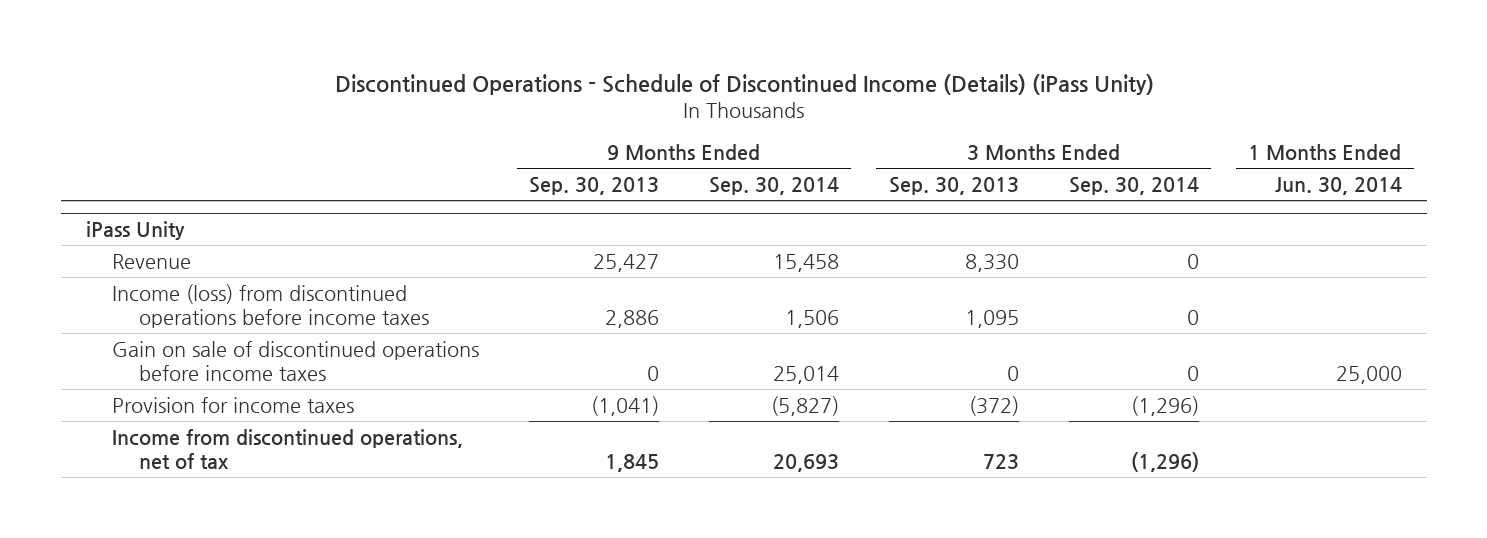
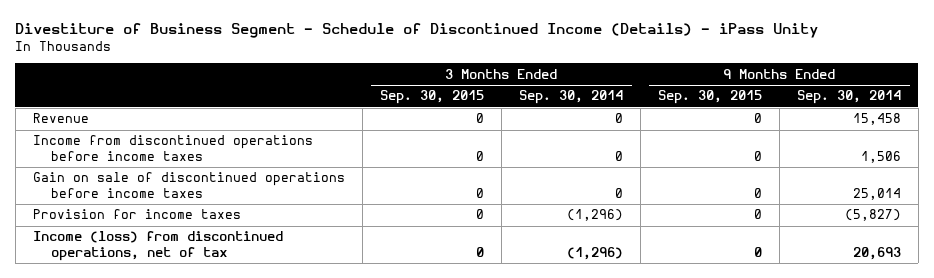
- Discontinued Operations - Schedule of Discontinued Income (Details) (iPass Unity)
+ Divestiture of Business Segment - Schedule of Discontinued Income (Details) - iPass Unity
- | 9 Months Ended Sep. 30, 2013 | 9 Months Ended Sep. 30, 2014 | 3 Months Ended Sep. 30, 2013 | 3 Months Ended Sep. 30, 2014 | 1 Months Ended Jun. 30, 2014
+ | 3 Months Ended Sep. 30, 2015 | 3 Months Ended Sep. 30, 2014 | 9 Months Ended Sep. 30, 2015 | 9 Months Ended Sep. 30, 2014
- iPass Unity
- Income (loss) from discontinued operations before income taxes | 2,886 | 1,506 | 1,095 | 0 |
+ Income from discontinued operations before income taxes | 0 | 0 | 0 | 1,506
- Income from discontinued operations, net of tax | 1,845 | 20,693 | 723 | (1,296) |
+ Income (loss) from discontinued operations, net of tax | 0 | (1,296) | 0 | 20,693

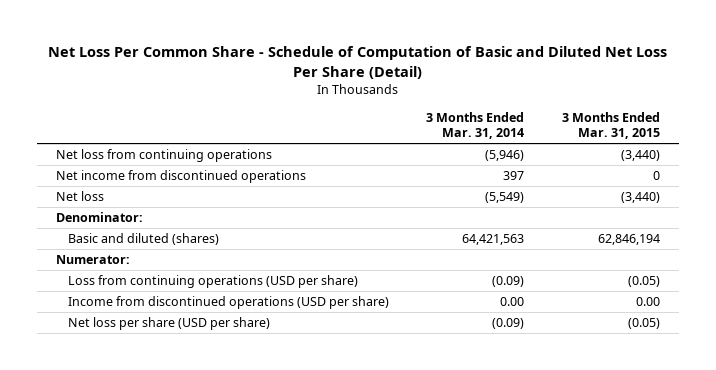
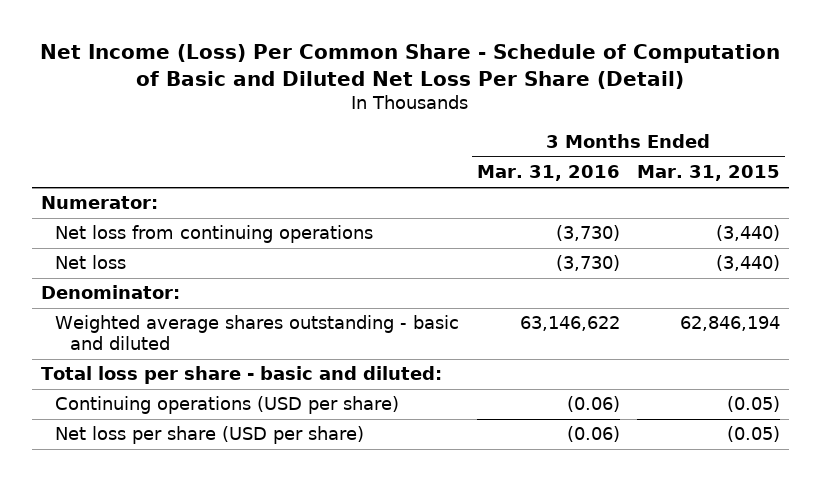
- Net Loss Per Common Share - Schedule of Computation of Basic and Diluted Net Loss Per Share (Detail)
+ Net Income (Loss) Per Common Share - Schedule of Computation of Basic and Diluted Net Loss Per Share (Detail)
- | 3 Months Ended Mar. 31, 2014 | 3 Months Ended Mar. 31, 2015
+ | 3 Months Ended Mar. 31, 2016 | 3 Months Ended Mar. 31, 2015
moved up: Numerator:
- Net income from discontinued operations | 397 | 0
- Basic and diluted (shares) | 64,421,563 | 62,846,194
- Loss from continuing operations (USD per share) | (0.09) | (0.05)
- Income from discontinued operations (USD per share) | 0.00 | 0.00
+ Weighted average shares outstanding - basic and diluted | 63,146,622 | 62,846,194
+ Total loss per share - basic and diluted:
+ Continuing operations (USD per share) | (0.06) | (0.05)

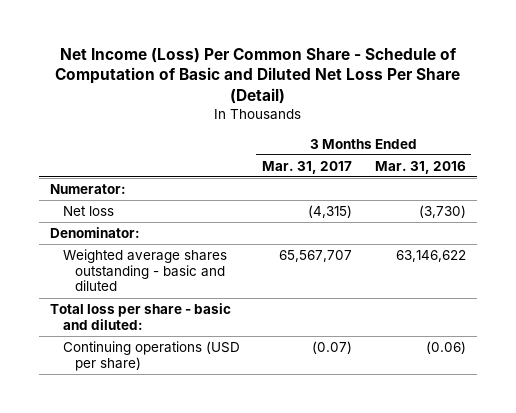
- | 3 Months Ended Mar. 31, 2016 | 3 Months Ended Mar. 31, 2015
+ | 3 Months Ended Mar. 31, 2017 | 3 Months Ended Mar. 31, 2016
- Net loss from continuing operations | (3,730) | (3,440)
- Net loss per share (USD per share) | (0.06) | (0.05)

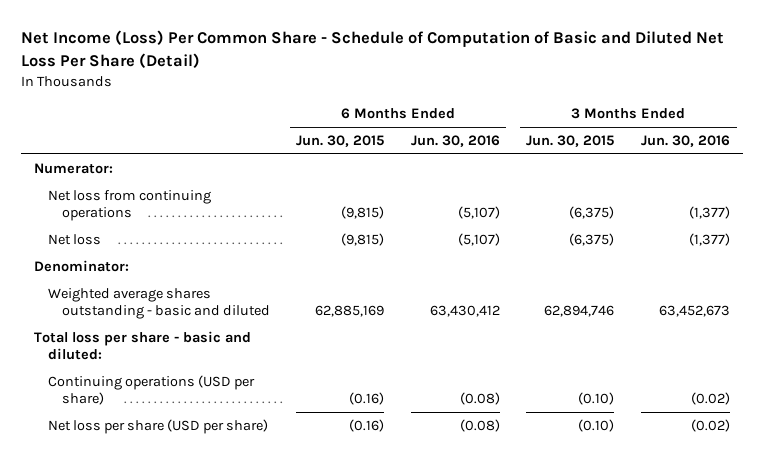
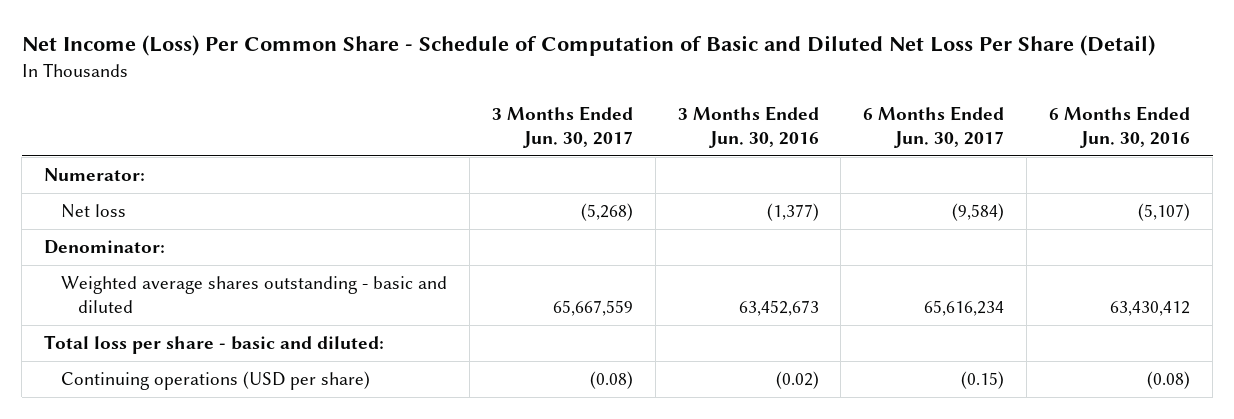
- | 6 Months Ended Jun. 30, 2015 | 6 Months Ended Jun. 30, 2016 | 3 Months Ended Jun. 30, 2015 | 3 Months Ended Jun. 30, 2016
+ | 3 Months Ended Jun. 30, 2017 | 3 Months Ended Jun. 30, 2016 | 6 Months Ended Jun. 30, 2017 | 6 Months Ended Jun. 30, 2016
- Net loss from continuing operations | (9,815) | (5,107) | (6,375) | (1,377)
- Net loss per share (USD per share) | (0.16) | (0.08) | (0.10) | (0.02)

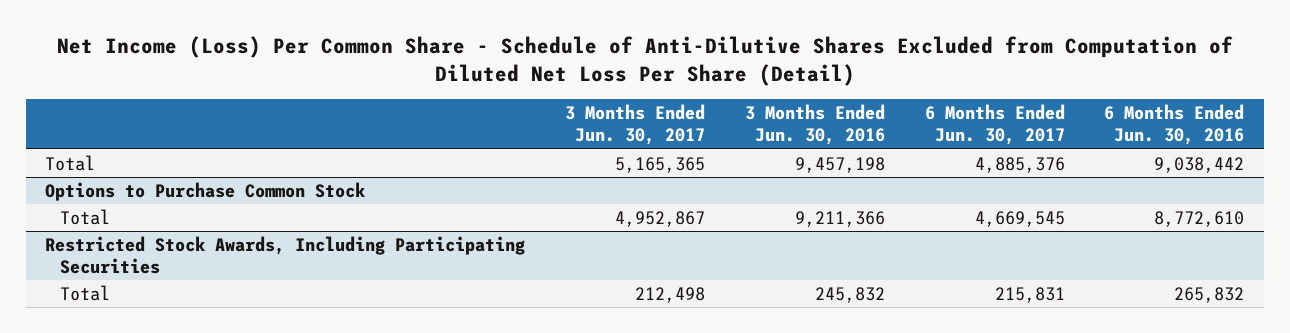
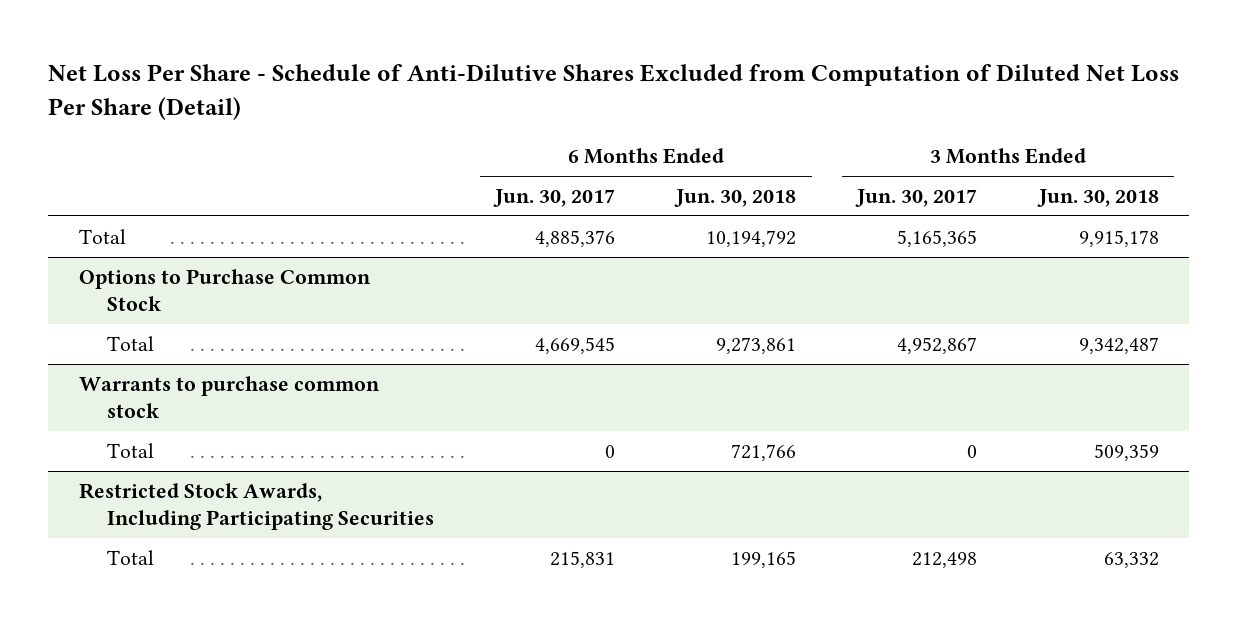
- Net Income (Loss) Per Common Share - Schedule of Anti-Dilutive Shares Excluded from Computation of Diluted Net Loss Per Share (Detail)
+ Net Loss Per Share - Schedule of Anti-Dilutive Shares Excluded from Computation of Diluted Net Loss Per Share (Detail)
- | 3 Months Ended Jun. 30, 2017 | 3 Months Ended Jun. 30, 2016 | 6 Months Ended Jun. 30, 2017 | 6 Months Ended Jun. 30, 2016
+ | 6 Months Ended Jun. 30, 2017 | 6 Months Ended Jun. 30, 2018 | 3 Months Ended Jun. 30, 2017 | 3 Months Ended Jun. 30, 2018
+ Warrants to purchase common stock
+ Total | 0 | 721,766 | 0 | 509,359

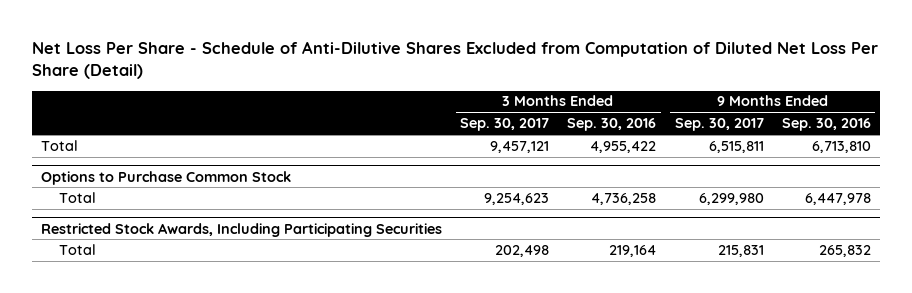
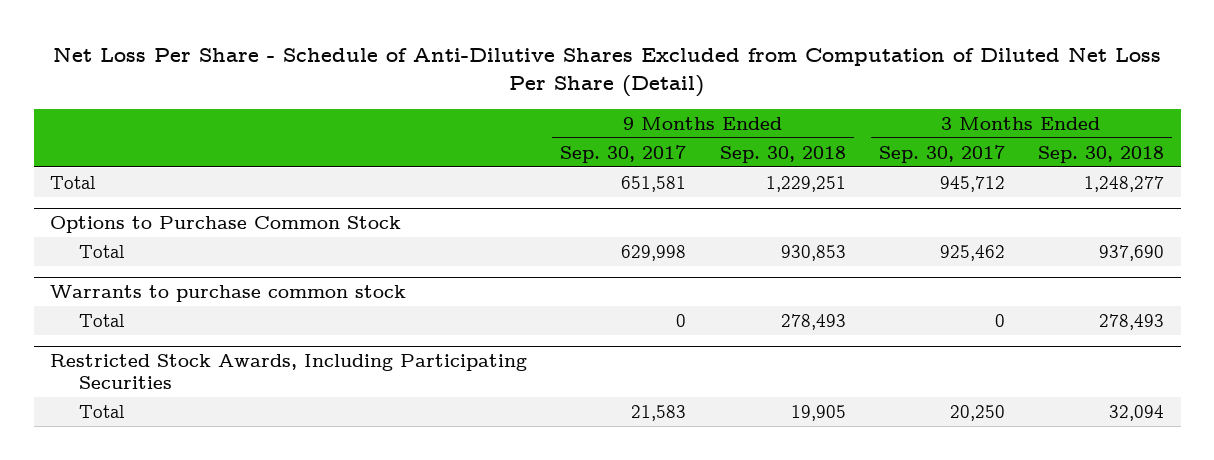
- | 3 Months Ended Sep. 30, 2017 | 3 Months Ended Sep. 30, 2016 | 9 Months Ended Sep. 30, 2017 | 9 Months Ended Sep. 30, 2016
+ | 9 Months Ended Sep. 30, 2017 | 9 Months Ended Sep. 30, 2018 | 3 Months Ended Sep. 30, 2017 | 3 Months Ended Sep. 30, 2018
- Total | 9,457,121 | 4,955,422 | 6,515,811 | 6,713,810
+ Total | 651,581 | 1,229,251 | 945,712 | 1,248,277
@ Options to Purchase Common Stock
- Total | 9,254,623 | 4,736,258 | 6,299,980 | 6,447,978
+ Total | 629,998 | 930,853 | 925,462 | 937,690
+ Warrants to purchase common stock
+ Total | 0 | 278,493 | 0 | 278,493
@ Restricted Stock Awards, Including Participating Securities
- Total | 202,498 | 219,164 | 215,831 | 265,832
+ Total | 21,583 | 19,905 | 20,250 | 32,094

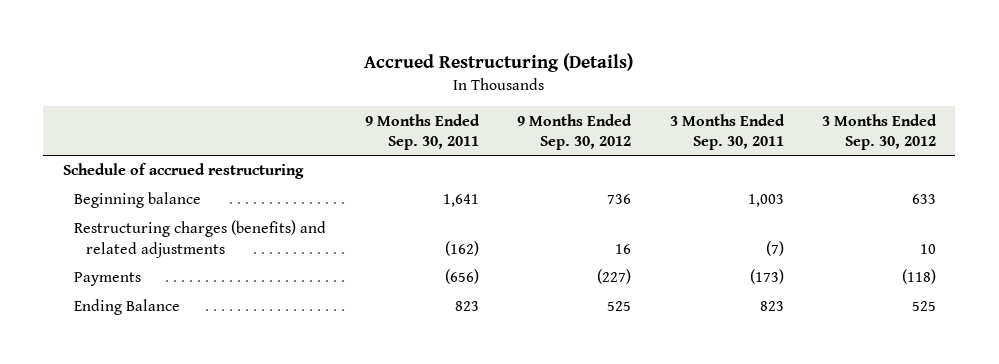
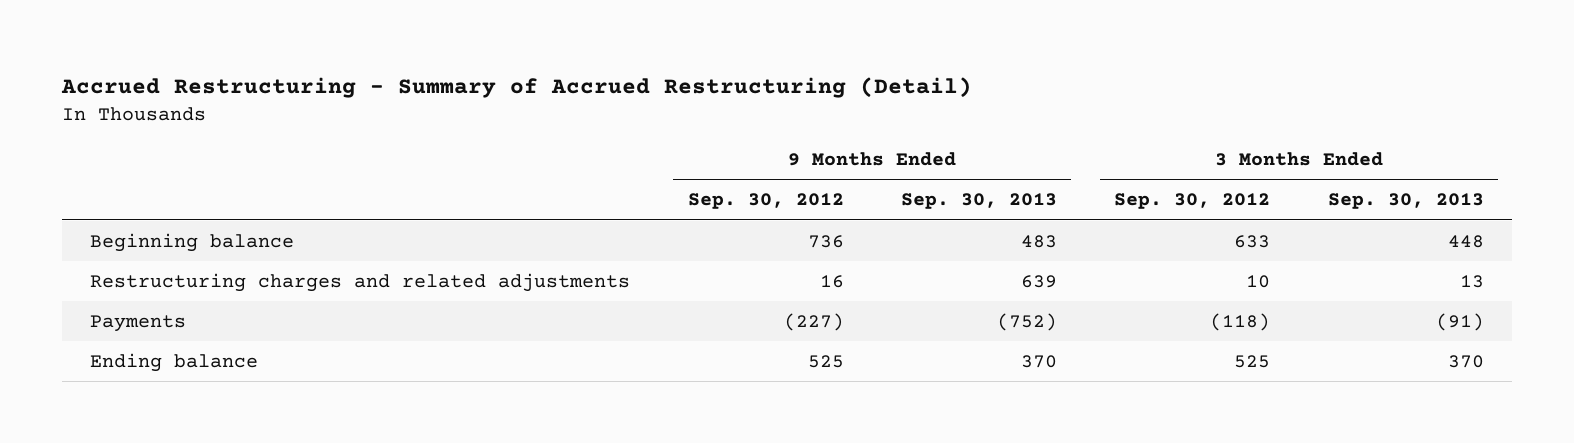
- Accrued Restructuring (Details)
+ Accrued Restructuring - Summary of Accrued Restructuring (Detail)
- | 9 Months Ended Sep. 30, 2011 | 9 Months Ended Sep. 30, 2012 | 3 Months Ended Sep. 30, 2011 | 3 Months Ended Sep. 30, 2012
+ | 9 Months Ended Sep. 30, 2012 | 9 Months Ended Sep. 30, 2013 | 3 Months Ended Sep. 30, 2012 | 3 Months Ended Sep. 30, 2013
- Schedule of accrued restructuring
- Restructuring charges (benefits) and related adjustments | (162) | 16 | (7) | 10
+ Restructuring charges and related adjustments | 16 | 639 | 10 | 13
- Ending Balance | 823 | 525 | 823 | 525
+ Ending balance | 525 | 370 | 525 | 370

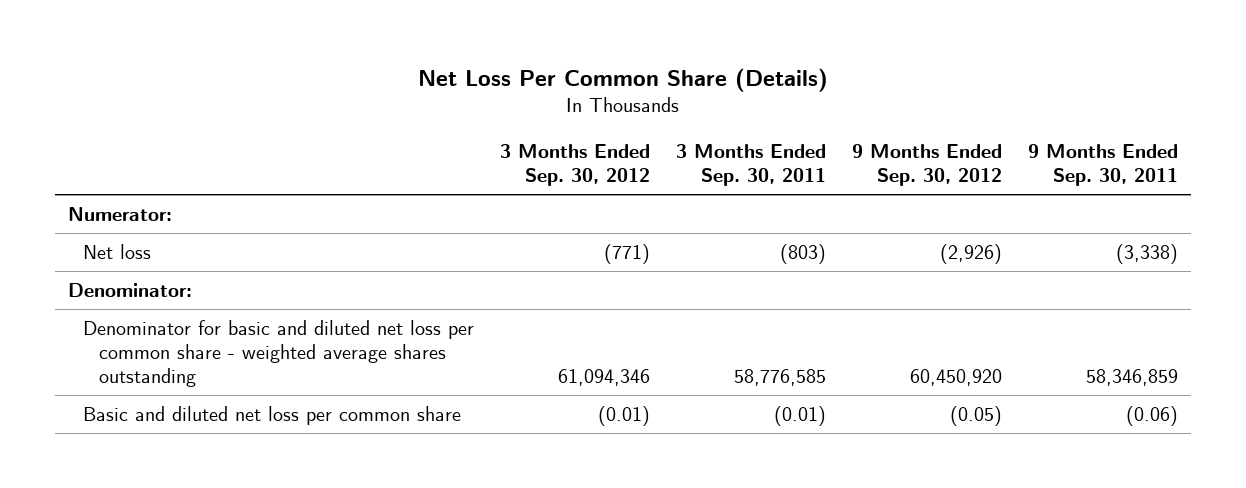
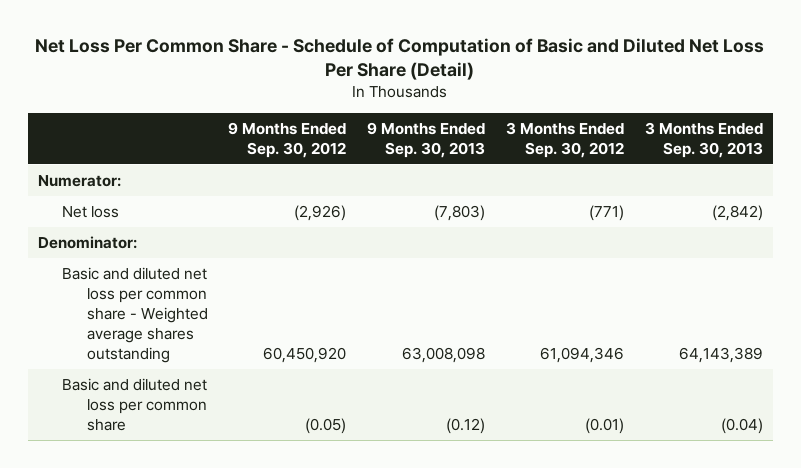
- Net Loss Per Common Share (Details)
+ Net Loss Per Common Share - Schedule of Computation of Basic and Diluted Net Loss Per Share (Detail)
- | 3 Months Ended Sep. 30, 2012 | 3 Months Ended Sep. 30, 2011 | 9 Months Ended Sep. 30, 2012 | 9 Months Ended Sep. 30, 2011
+ | 9 Months Ended Sep. 30, 2012 | 9 Months Ended Sep. 30, 2013 | 3 Months Ended Sep. 30, 2012 | 3 Months Ended Sep. 30, 2013
- Denominator for basic and diluted net loss per common share - weighted average shares outstanding | 61,094,346 | 58,776,585 | 60,450,920 | 58,346,859
+ Basic and diluted net loss per common share - Weighted average shares outstanding | 60,450,920 | 63,008,098 | 61,094,346 | 64,143,389

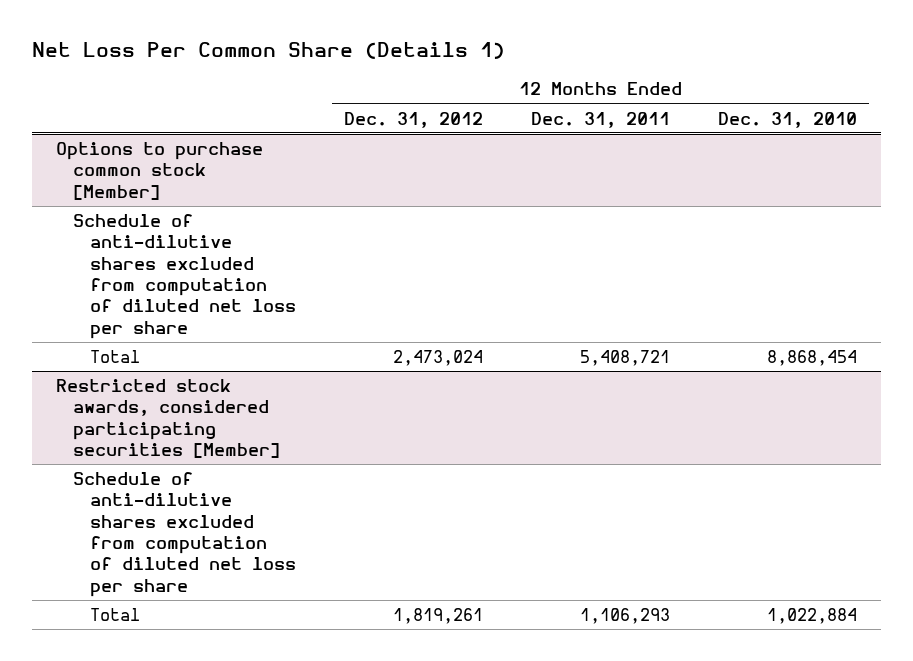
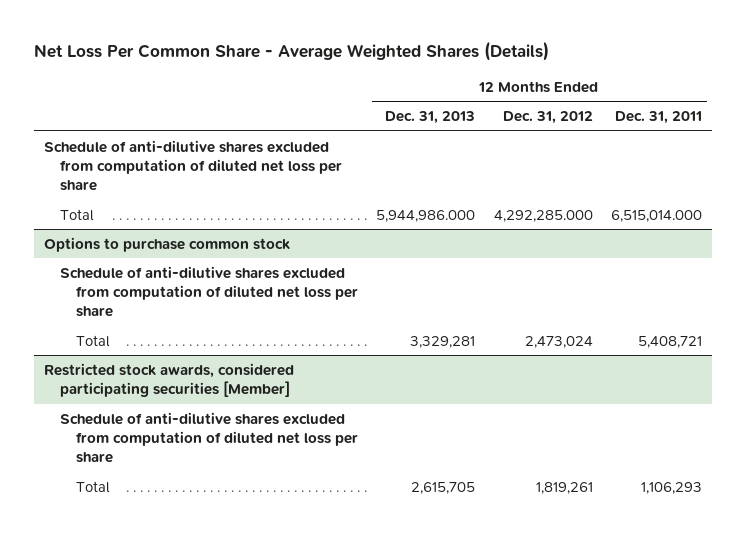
- Net Loss Per Common Share (Details 1)
+ Net Loss Per Common Share - Average Weighted Shares (Details)
- | 12 Months Ended Dec. 31, 2012 | 12 Months Ended Dec. 31, 2011 | 12 Months Ended Dec. 31, 2010
+ | 12 Months Ended Dec. 31, 2013 | 12 Months Ended Dec. 31, 2012 | 12 Months Ended Dec. 31, 2011
- Options to purchase common stock [Member]
+ Total | 5,944,986.000 | 4,292,285.000 | 6,515,014.000
+ Options to purchase common stock
+ Schedule of anti-dilutive shares excluded from computation of diluted net loss per share

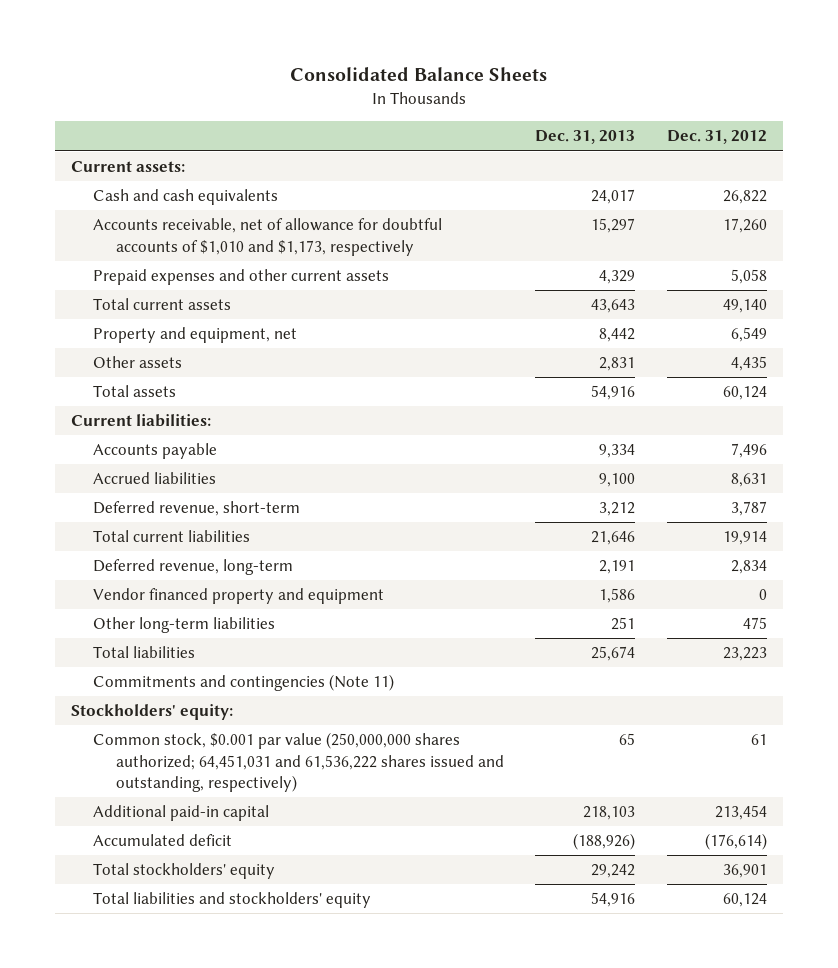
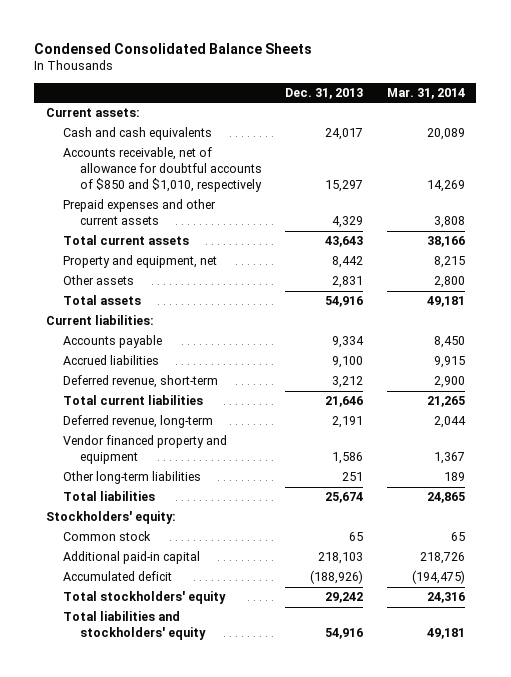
- Consolidated Balance Sheets
+ Condensed Consolidated Balance Sheets
- | Dec. 31, 2013 | Dec. 31, 2012
+ | Dec. 31, 2013 | Mar. 31, 2014
- Accounts receivable, net of allowance for doubtful accounts of $1,010 and $1,173, respectively | 15,297 | 17,260
+ Accounts receivable, net of allowance for doubtful accounts of $850 and $1,010, respectively | 15,297 | 14,269
- Commitments and contingencies (Note 11)
- Common stock, $0.001 par value (250,000,000 shares authorized; 64,451,031 and 61,536,222 shares issued and outstanding, respectively) | 65 | 61
+ Common stock | 65 | 65

